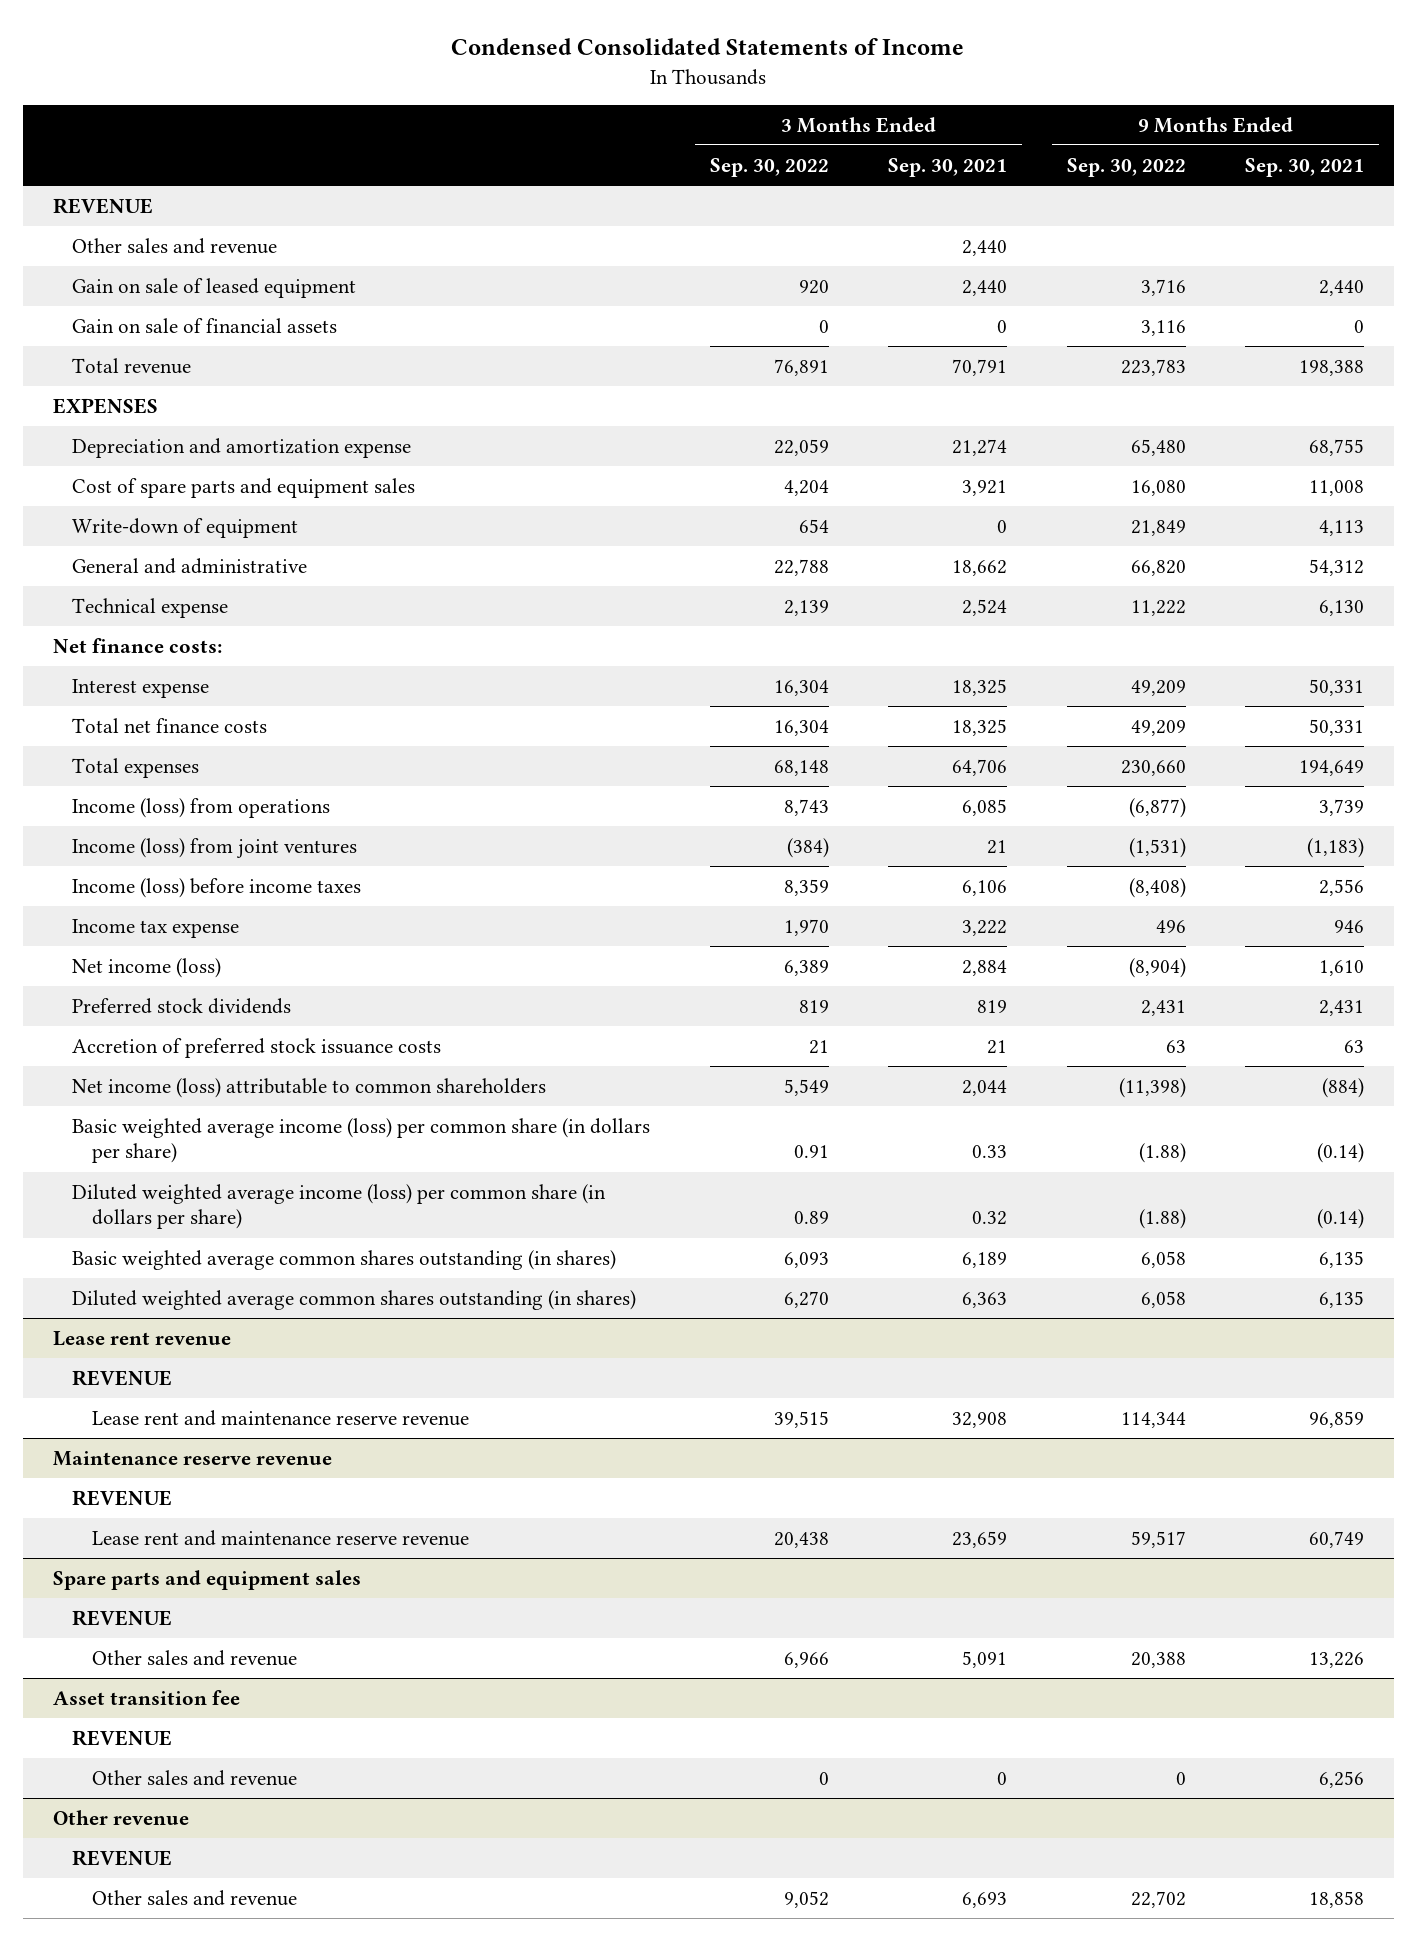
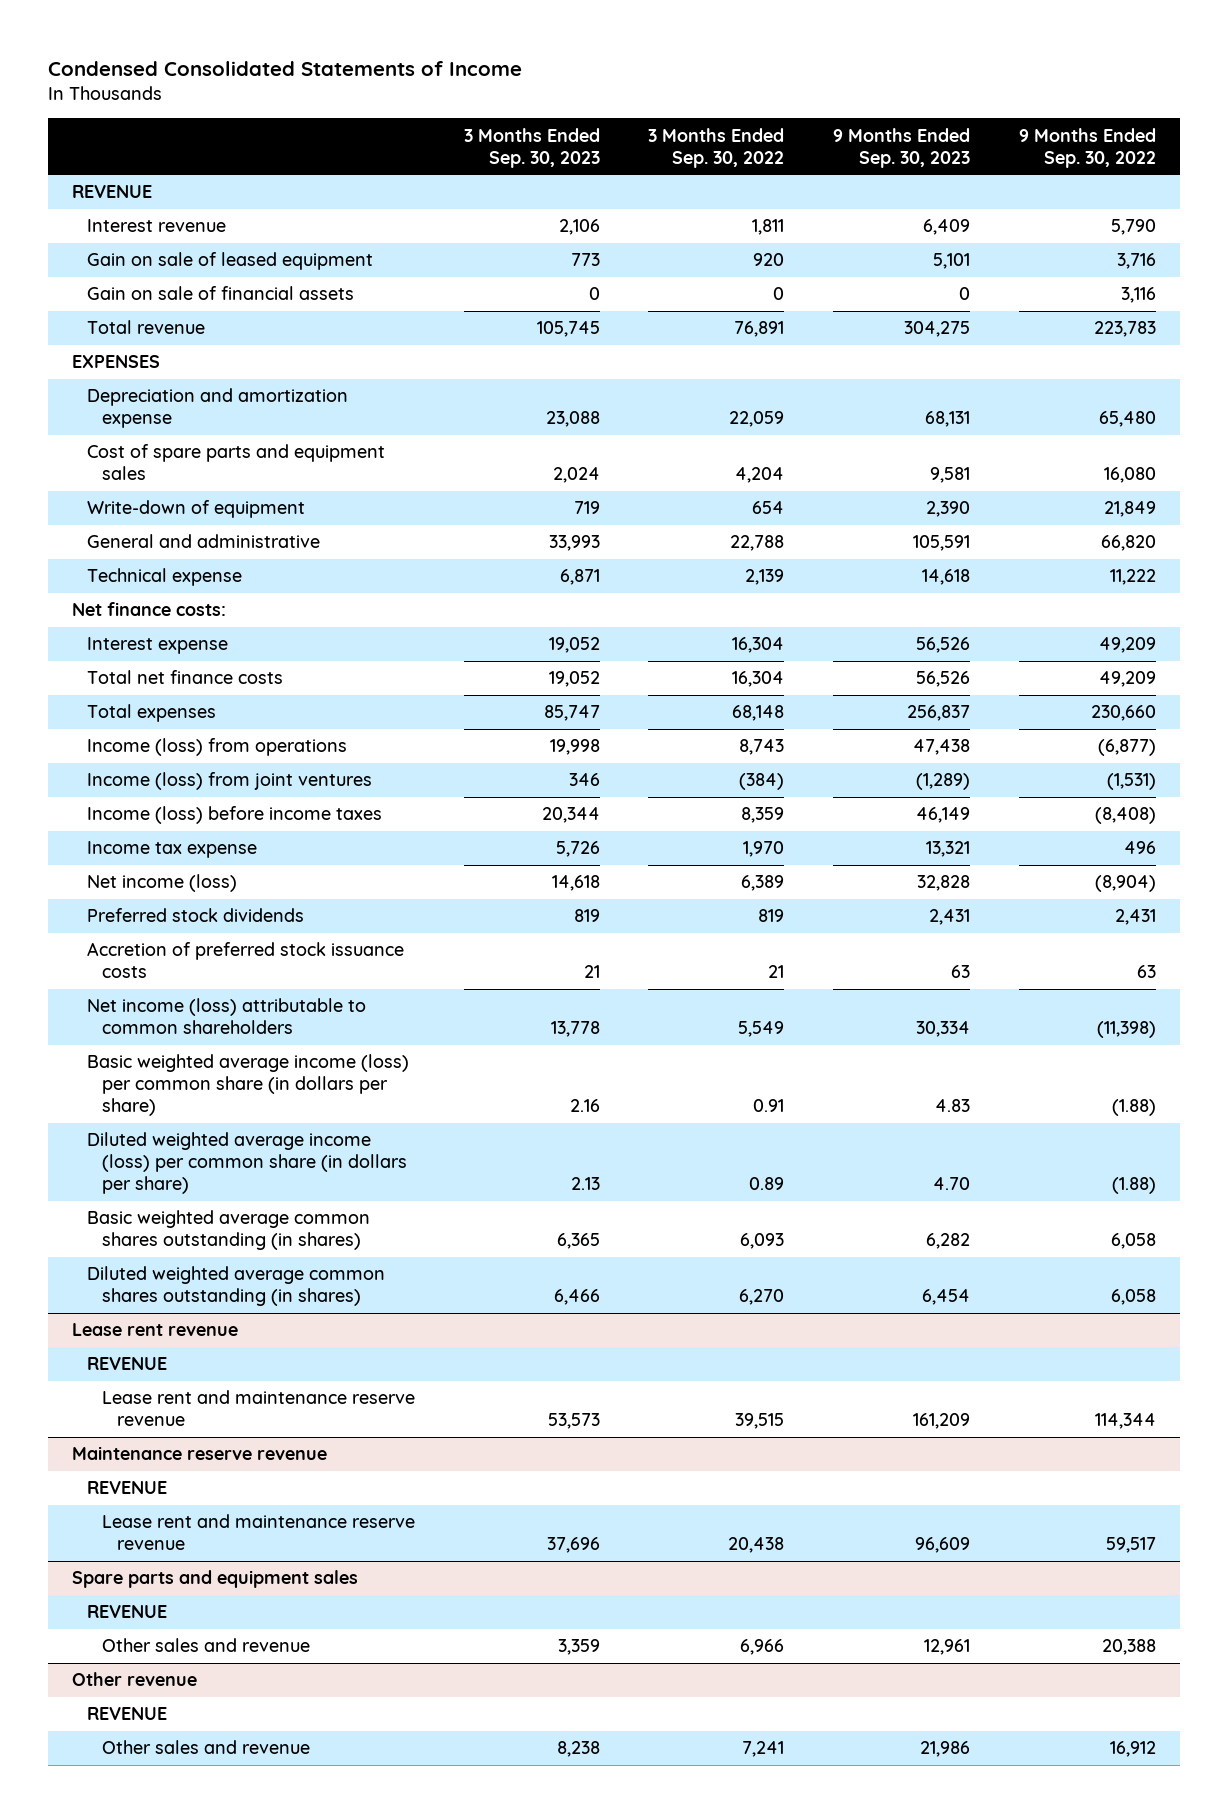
- | 3 Months Ended Sep. 30, 2022 | 3 Months Ended Sep. 30, 2021 | 9 Months Ended Sep. 30, 2022 | 9 Months Ended Sep. 30, 2021
+ | 3 Months Ended Sep. 30, 2023 | 3 Months Ended Sep. 30, 2022 | 9 Months Ended Sep. 30, 2023 | 9 Months Ended Sep. 30, 2022
- Other sales and revenue | | 2,440 | |
+ Interest revenue | 2,106 | 1,811 | 6,409 | 5,790
- Asset transition fee
- REVENUE
- Other sales and revenue | 0 | 0 | 0 | 6,256
@ Other revenue
- Other sales and revenue | 9,052 | 6,693 | 22,702 | 18,858
+ Other sales and revenue | 8,238 | 7,241 | 21,986 | 16,912

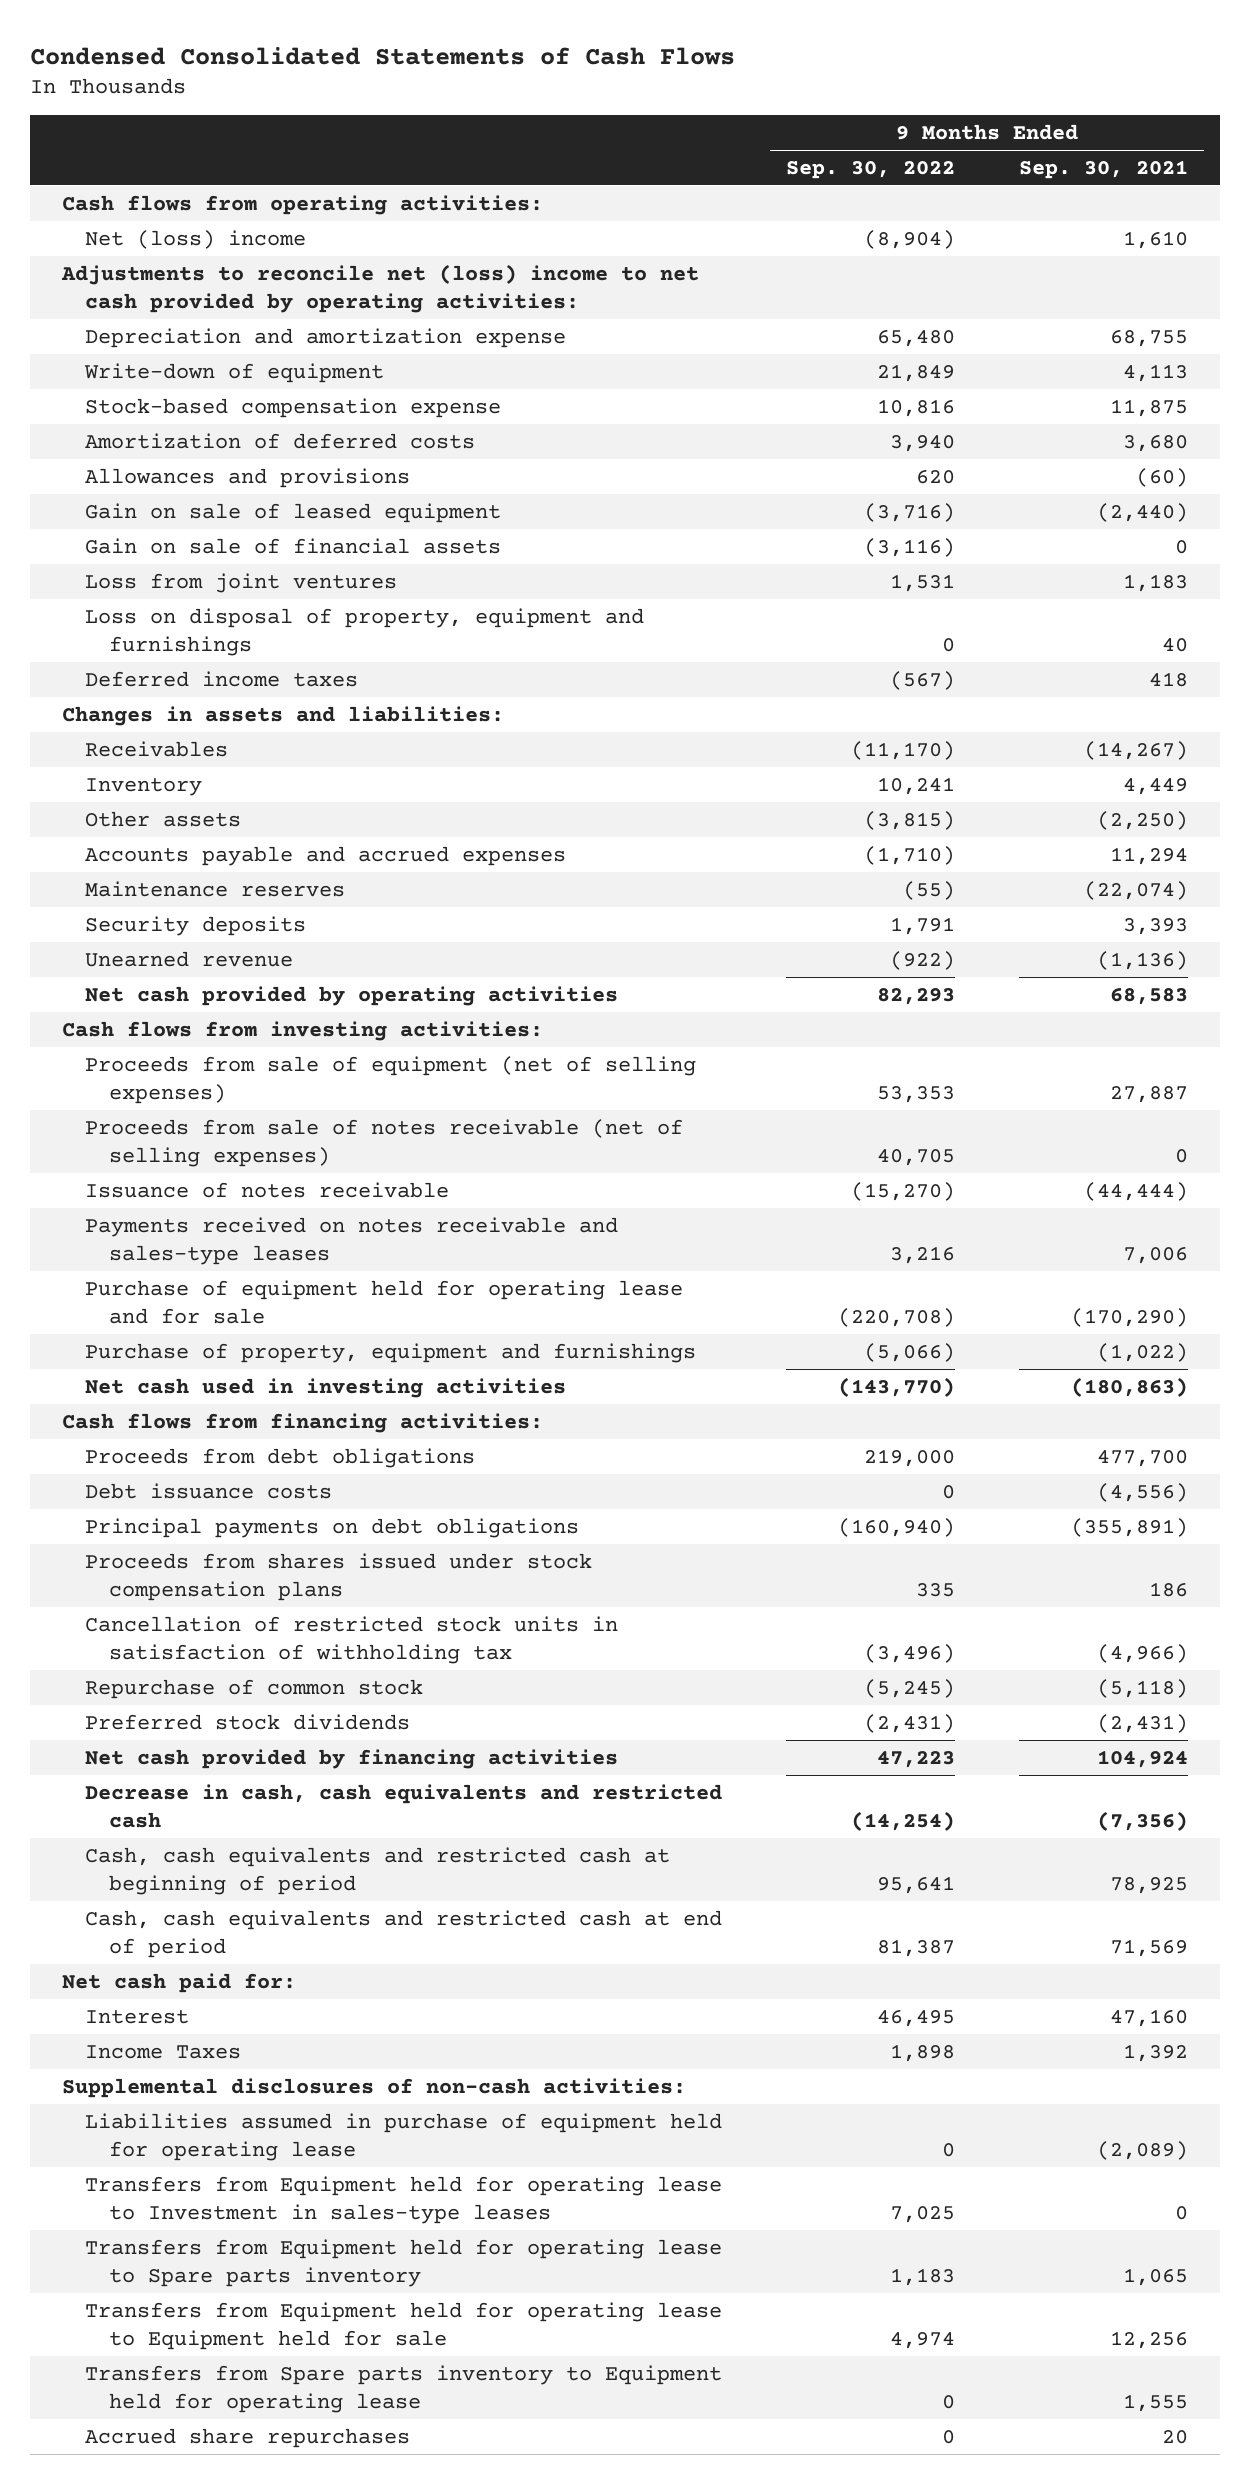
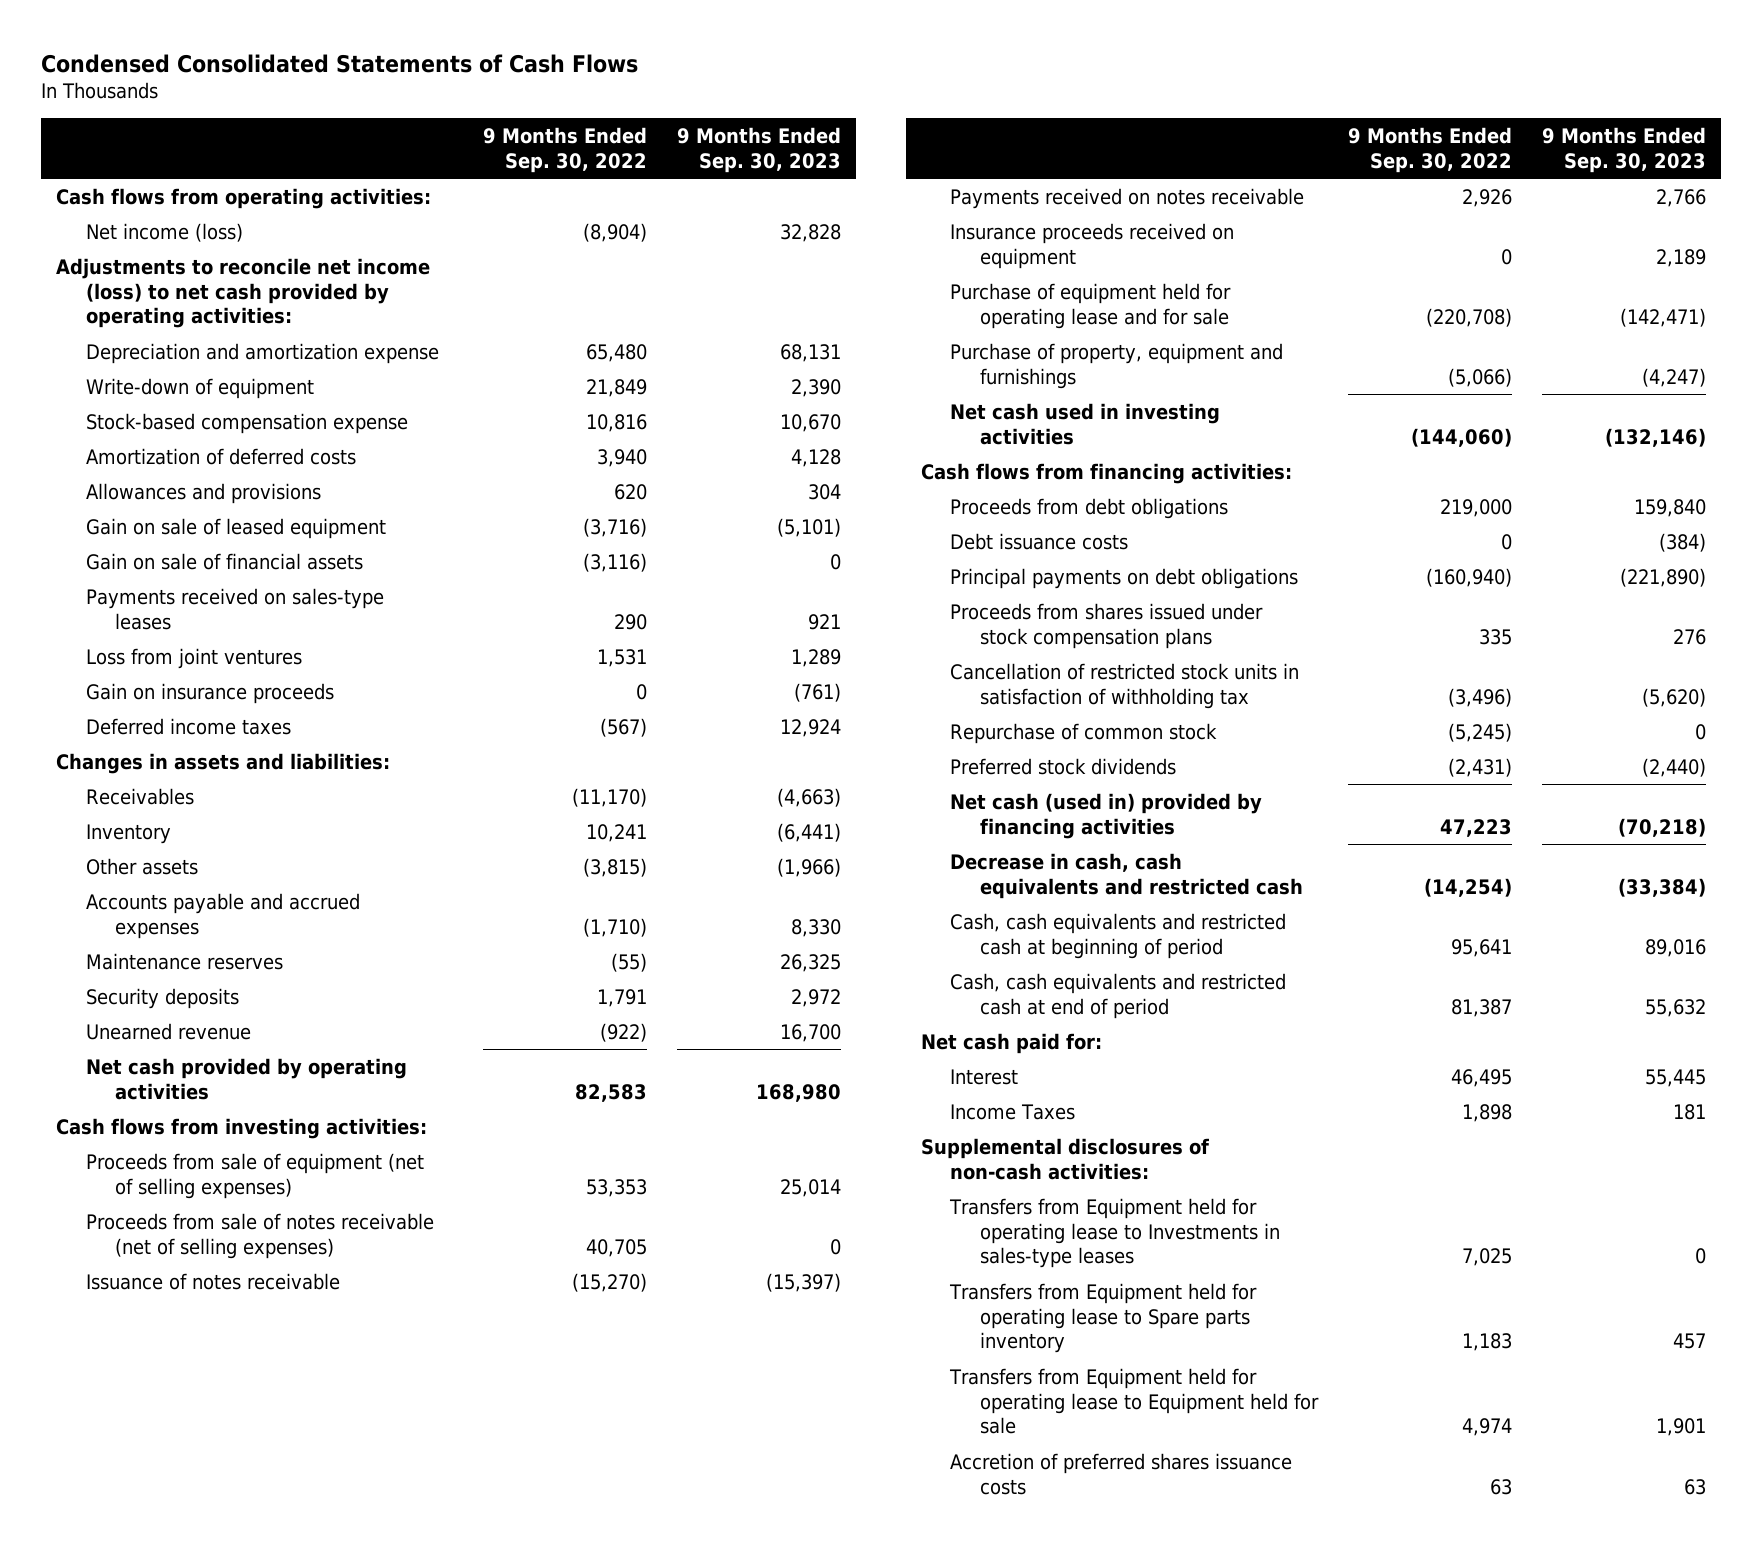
- | 9 Months Ended Sep. 30, 2022 | 9 Months Ended Sep. 30, 2021
+ | 9 Months Ended Sep. 30, 2022 | 9 Months Ended Sep. 30, 2023
- Net (loss) income | (8,904) | 1,610
- Adjustments to reconcile net (loss) income to net cash provided by operating activities:
+ Net income (loss) | (8,904) | 32,828
+ Adjustments to reconcile net income (loss) to net cash provided by operating activities:
+ Payments received on sales-type leases | 290 | 921
- Loss on disposal of property, equipment and furnishings | 0 | 40
+ Gain on insurance proceeds | 0 | (761)
- Net cash provided by operating activities | 82,293 | 68,583
+ Net cash provided by operating activities | 82,583 | 168,980
- Payments received on notes receivable and sales-type leases | 3,216 | 7,006
+ Payments received on notes receivable | 2,926 | 2,766
+ Insurance proceeds received on equipment | 0 | 2,189
- Net cash used in investing activities | (143,770) | (180,863)
+ Net cash used in investing activities | (144,060) | (132,146)
- Net cash provided by financing activities | 47,223 | 104,924
+ Net cash (used in) provided by financing activities | 47,223 | (70,218)
- Liabilities assumed in purchase of equipment held for operating lease | 0 | (2,089)
- Transfers from Equipment held for operating lease to Investment in sales-type leases | 7,025 | 0
+ Transfers from Equipment held for operating lease to Investments in sales-type leases | 7,025 | 0
- Transfers from Spare parts inventory to Equipment held for operating lease | 0 | 1,555
- Accrued share repurchases | 0 | 20
+ Accretion of preferred shares issuance costs | 63 | 63

